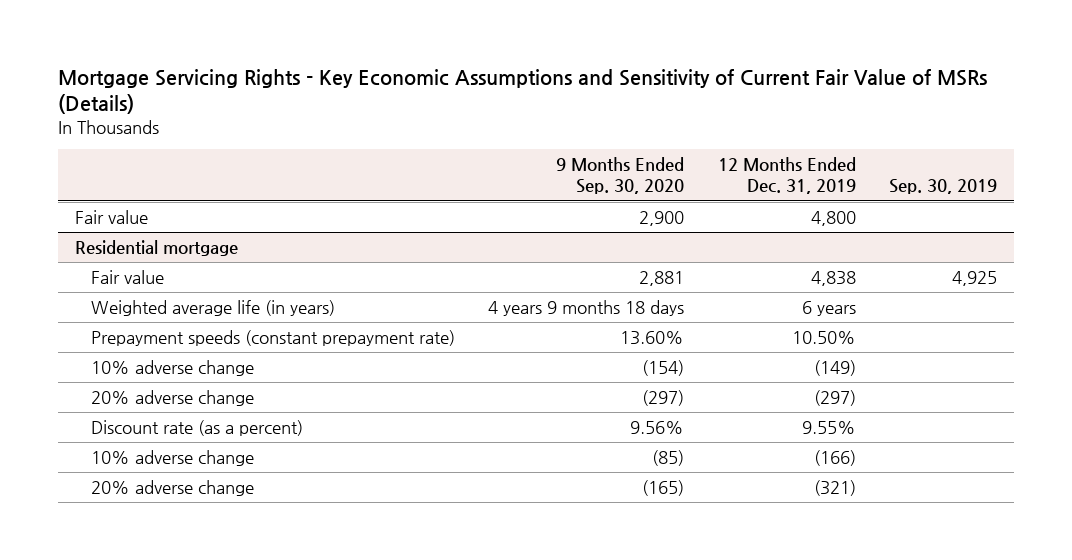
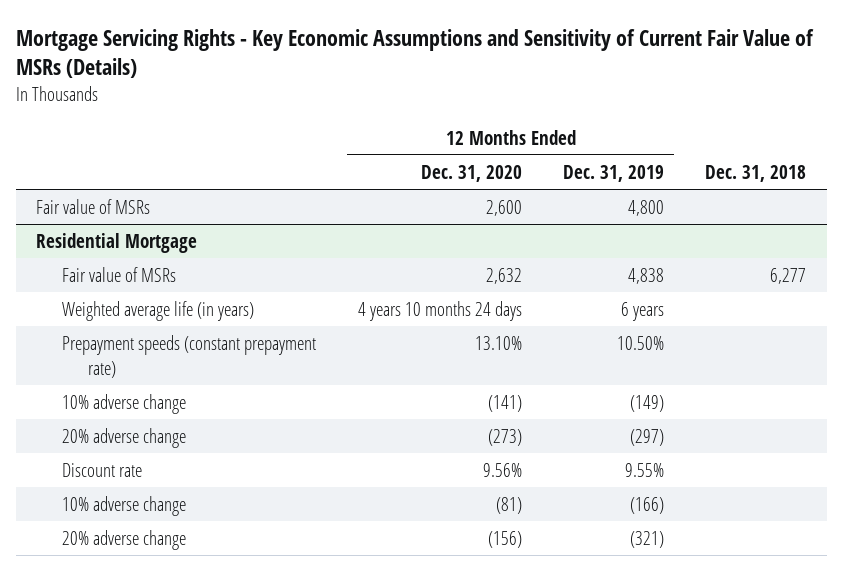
- | 9 Months Ended Sep. 30, 2020 | 12 Months Ended Dec. 31, 2019 | Sep. 30, 2019
+ | 12 Months Ended Dec. 31, 2020 | 12 Months Ended Dec. 31, 2019 | Dec. 31, 2018
- Fair value | 2,900 | 4,800 |
- Residential mortgage
- Fair value | 2,881 | 4,838 | 4,925
+ Fair value of MSRs | 2,600 | 4,800 |
+ Residential Mortgage
+ Fair value of MSRs | 2,632 | 4,838 | 6,277
- Discount rate (as a percent) | 9.56% | 9.55% |
+ Discount rate | 9.56% | 9.55% |

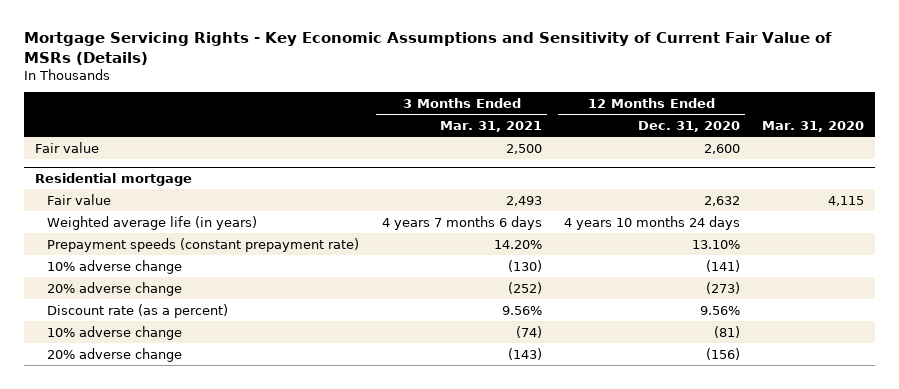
- | 12 Months Ended Dec. 31, 2020 | 12 Months Ended Dec. 31, 2019 | Dec. 31, 2018
+ | 3 Months Ended Mar. 31, 2021 | 12 Months Ended Dec. 31, 2020 | Mar. 31, 2020
- Fair value of MSRs | 2,600 | 4,800 |
- Residential Mortgage
- Fair value of MSRs | 2,632 | 4,838 | 6,277
+ Fair value | 2,500 | 2,600 |
+ Residential mortgage
+ Fair value | 2,493 | 2,632 | 4,115
- Discount rate | 9.56% | 9.55% |
+ Discount rate (as a percent) | 9.56% | 9.56% |

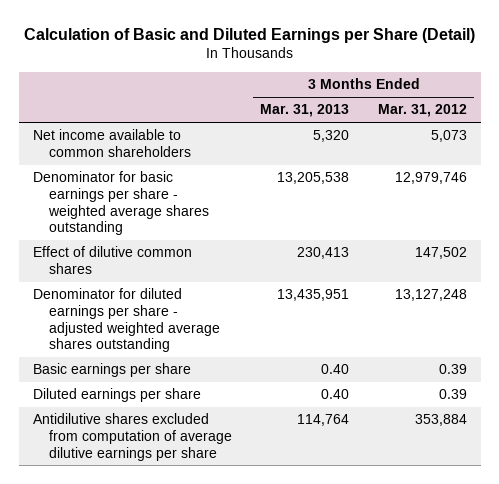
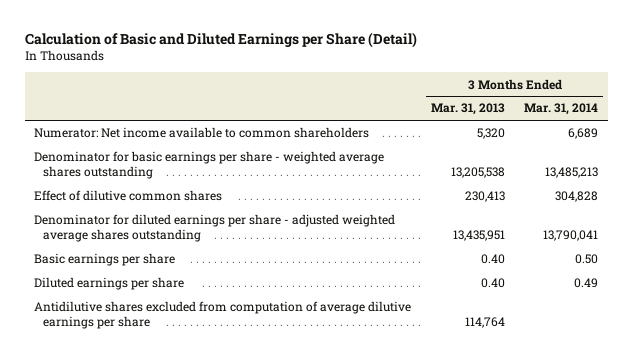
- | 3 Months Ended Mar. 31, 2013 | 3 Months Ended Mar. 31, 2012
+ | 3 Months Ended Mar. 31, 2013 | 3 Months Ended Mar. 31, 2014
- Net income available to common shareholders | 5,320 | 5,073
+ Numerator: Net income available to common shareholders | 5,320 | 6,689

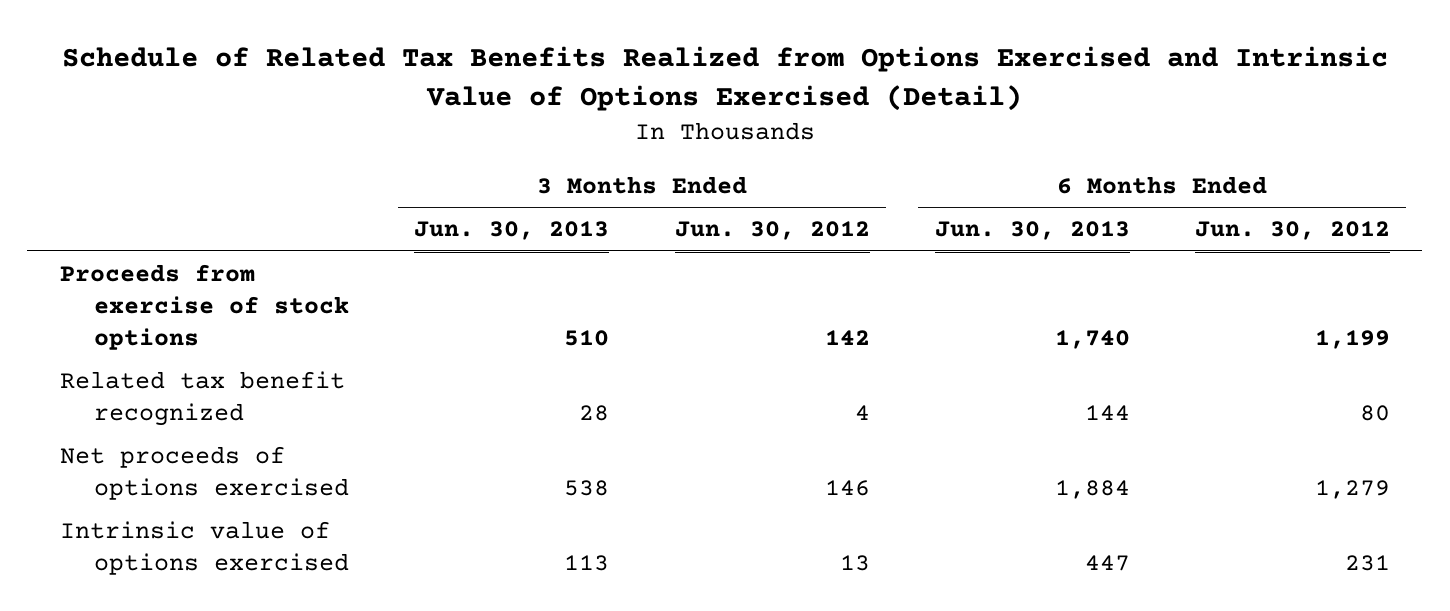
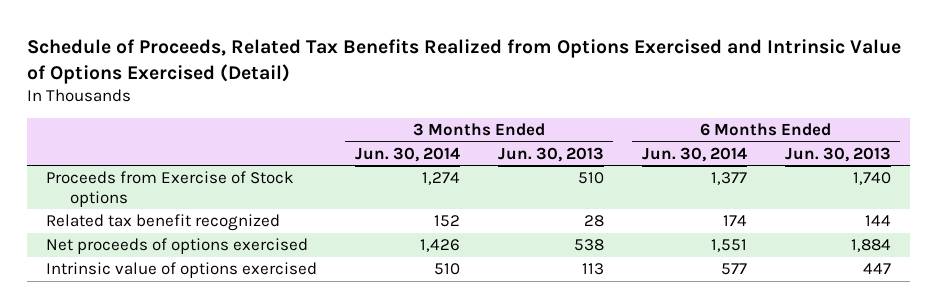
- Schedule of Related Tax Benefits Realized from Options Exercised and Intrinsic Value of Options Exercised (Detail)
+ Schedule of Proceeds, Related Tax Benefits Realized from Options Exercised and Intrinsic Value of Options Exercised (Detail)
- | 3 Months Ended Jun. 30, 2013 | 3 Months Ended Jun. 30, 2012 | 6 Months Ended Jun. 30, 2013 | 6 Months Ended Jun. 30, 2012
+ | 3 Months Ended Jun. 30, 2014 | 3 Months Ended Jun. 30, 2013 | 6 Months Ended Jun. 30, 2014 | 6 Months Ended Jun. 30, 2013
- Proceeds from exercise of stock options | 510 | 142 | 1,740 | 1,199
+ Proceeds from Exercise of Stock options | 1,274 | 510 | 1,377 | 1,740

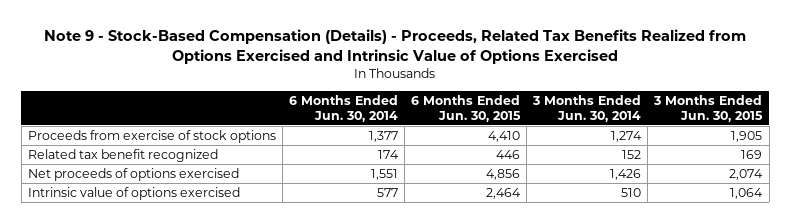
- Schedule of Proceeds, Related Tax Benefits Realized from Options Exercised and Intrinsic Value of Options Exercised (Detail)
+ Note 9 - Stock-Based Compensation (Details) - Proceeds, Related Tax Benefits Realized from Options Exercised and Intrinsic Value of Options Exercised
- | 3 Months Ended Jun. 30, 2014 | 3 Months Ended Jun. 30, 2013 | 6 Months Ended Jun. 30, 2014 | 6 Months Ended Jun. 30, 2013
+ | 6 Months Ended Jun. 30, 2014 | 6 Months Ended Jun. 30, 2015 | 3 Months Ended Jun. 30, 2014 | 3 Months Ended Jun. 30, 2015
- Proceeds from Exercise of Stock options | 1,274 | 510 | 1,377 | 1,740
+ Proceeds from exercise of stock options | 1,377 | 4,410 | 1,274 | 1,905

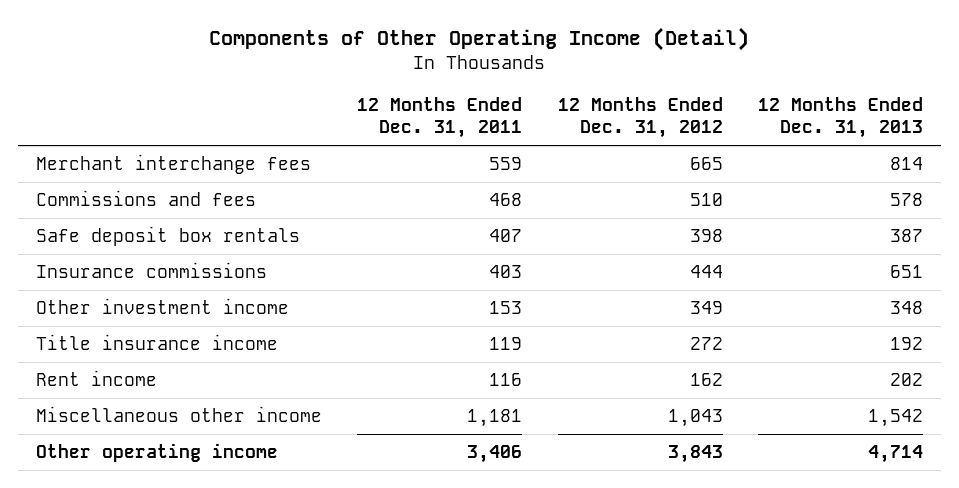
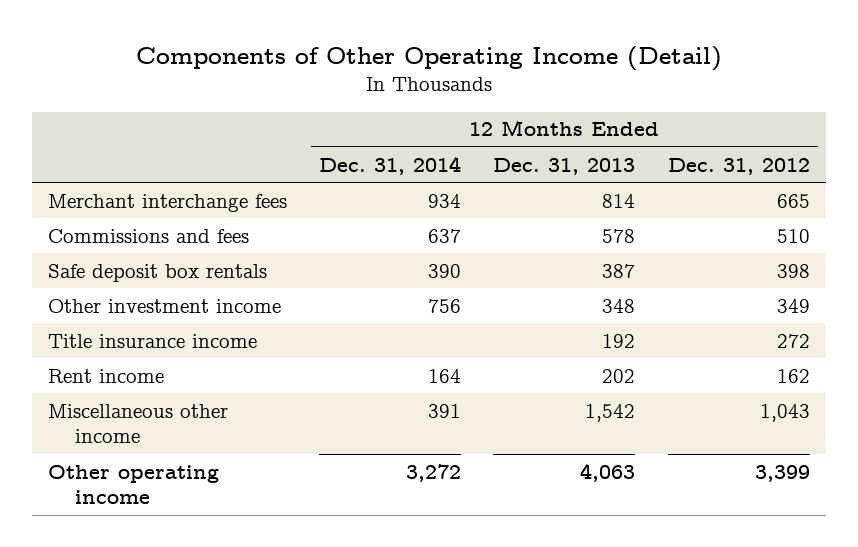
- | 12 Months Ended Dec. 31, 2011 | 12 Months Ended Dec. 31, 2012 | 12 Months Ended Dec. 31, 2013
+ | 12 Months Ended Dec. 31, 2014 | 12 Months Ended Dec. 31, 2013 | 12 Months Ended Dec. 31, 2012
- Insurance commissions | 403 | 444 | 651
- Other operating income | 3,406 | 3,843 | 4,714
+ Other operating income | 3,272 | 4,063 | 3,399

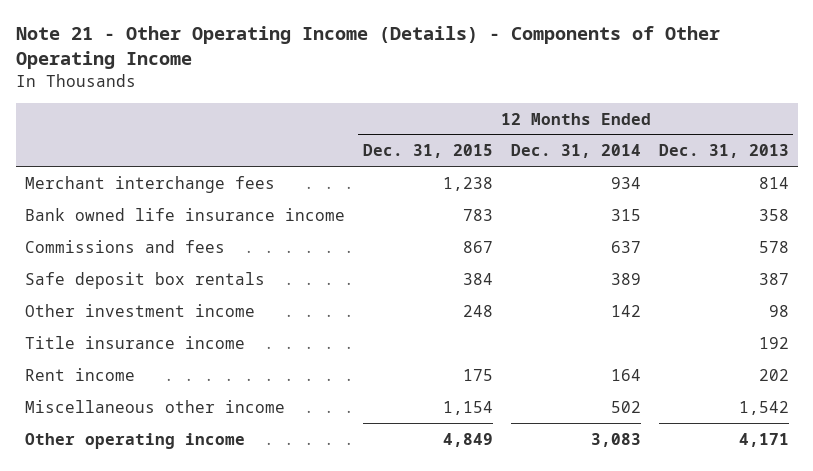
- Components of Other Operating Income (Detail)
+ Note 21 - Other Operating Income (Details) - Components of Other Operating Income
- | 12 Months Ended Dec. 31, 2014 | 12 Months Ended Dec. 31, 2013 | 12 Months Ended Dec. 31, 2012
+ | 12 Months Ended Dec. 31, 2015 | 12 Months Ended Dec. 31, 2014 | 12 Months Ended Dec. 31, 2013
+ Bank owned life insurance income | 783 | 315 | 358
- Safe deposit box rentals | 390 | 387 | 398
- Other investment income | 756 | 348 | 349
+ Safe deposit box rentals | 384 | 389 | 387
+ Other investment income | 248 | 142 | 98
- Miscellaneous other income | 391 | 1,542 | 1,043
- Other operating income | 3,272 | 4,063 | 3,399
+ Miscellaneous other income | 1,154 | 502 | 1,542
+ Other operating income | 4,849 | 3,083 | 4,171

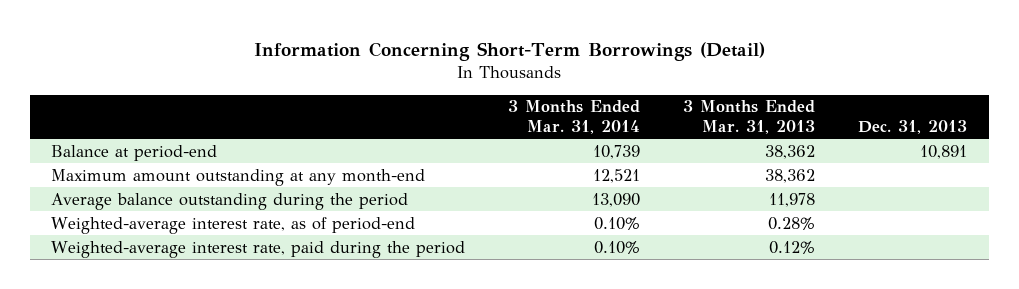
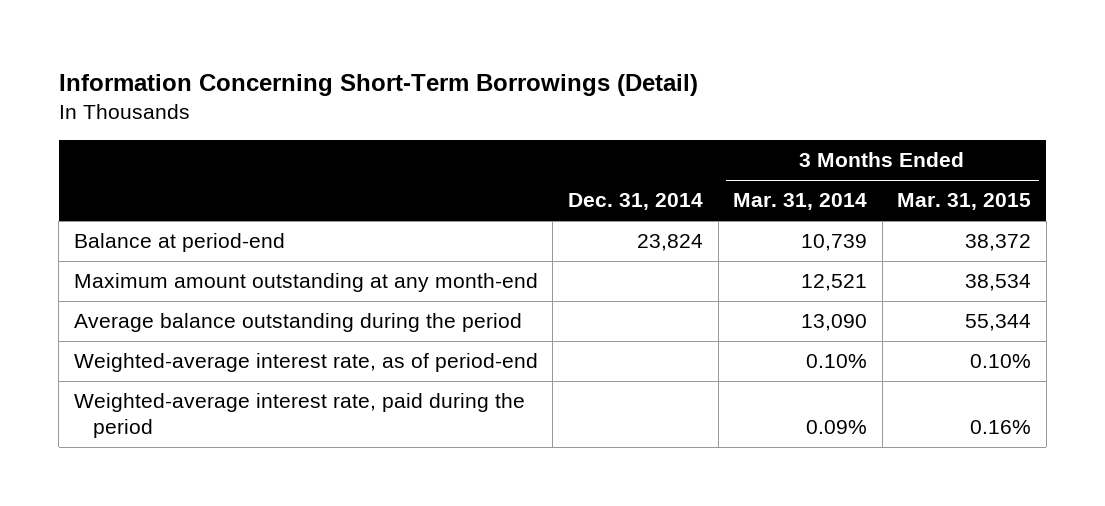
- | 3 Months Ended Mar. 31, 2014 | 3 Months Ended Mar. 31, 2013 | Dec. 31, 2013
+ | Dec. 31, 2014 | 3 Months Ended Mar. 31, 2014 | 3 Months Ended Mar. 31, 2015
- Weighted-average interest rate, paid during the period | 0.10% | 0.12% |
+ Weighted-average interest rate, paid during the period | | 0.09% | 0.16%

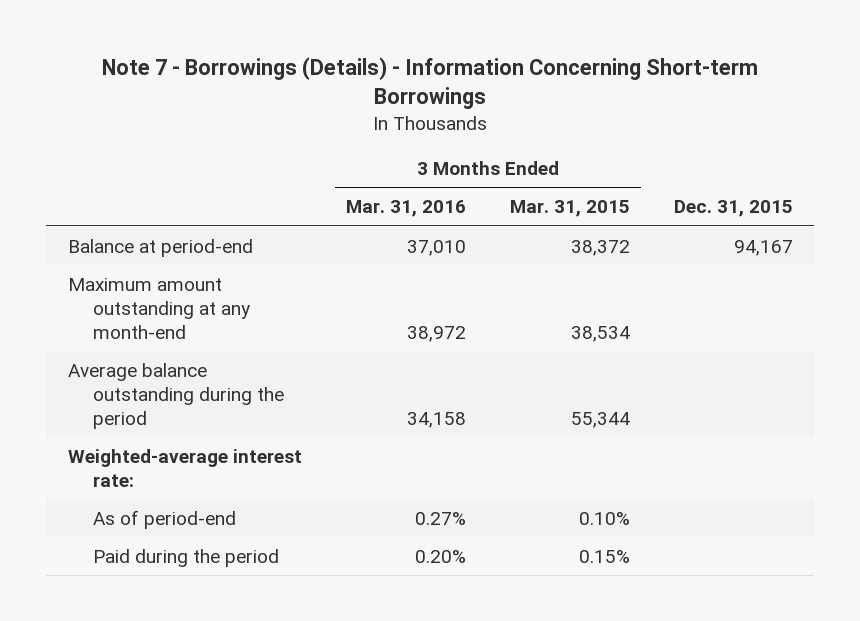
- Information Concerning Short-Term Borrowings (Detail)
+ Note 7 - Borrowings (Details) - Information Concerning Short-term Borrowings
- | Dec. 31, 2014 | 3 Months Ended Mar. 31, 2014 | 3 Months Ended Mar. 31, 2015
+ | 3 Months Ended Mar. 31, 2016 | 3 Months Ended Mar. 31, 2015 | Dec. 31, 2015
- Weighted-average interest rate, as of period-end | | 0.10% | 0.10%
- Weighted-average interest rate, paid during the period | | 0.09% | 0.16%
+ Weighted-average interest rate:
+ As of period-end | 0.27% | 0.10% |
+ Paid during the period | 0.20% | 0.15% |

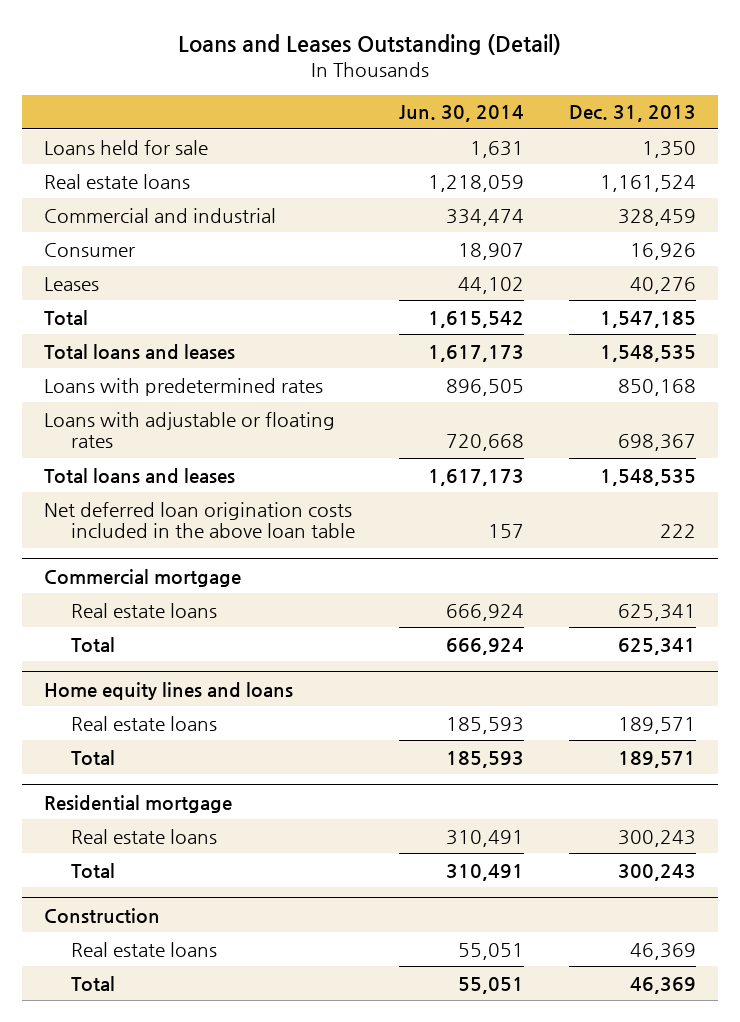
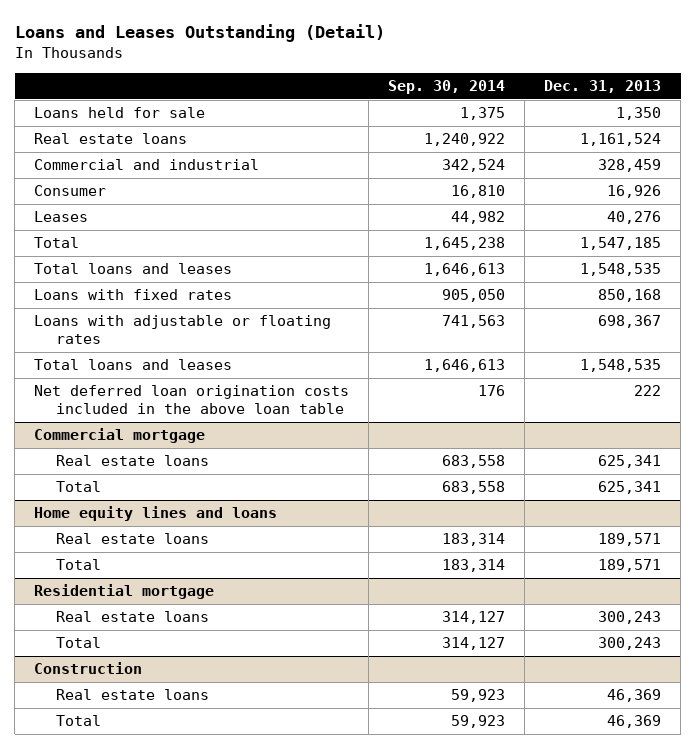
- | Jun. 30, 2014 | Dec. 31, 2013
+ | Sep. 30, 2014 | Dec. 31, 2013
- Loans with predetermined rates | 896,505 | 850,168
+ Loans with fixed rates | 905,050 | 850,168

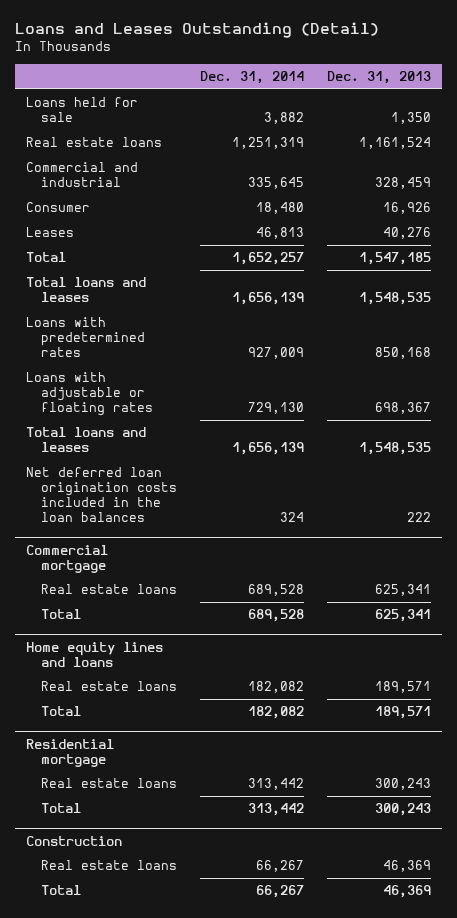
- | Sep. 30, 2014 | Dec. 31, 2013
+ | Dec. 31, 2014 | Dec. 31, 2013
- Loans with fixed rates | 905,050 | 850,168
+ Loans with predetermined rates | 927,009 | 850,168
- Net deferred loan origination costs included in the above loan table | 176 | 222
+ Net deferred loan origination costs included in the loan balances | 324 | 222

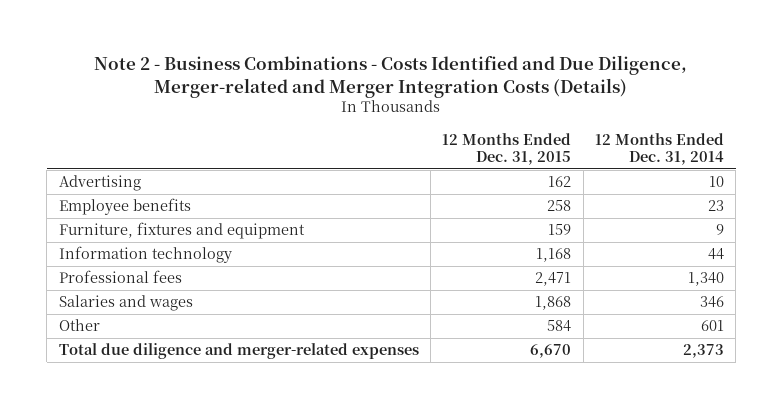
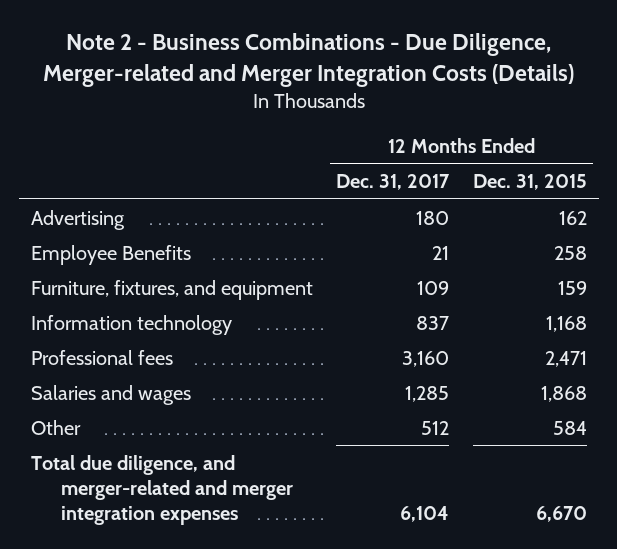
- Note 2 - Business Combinations - Costs Identified and Due Diligence, Merger-related and Merger Integration Costs (Details)
+ Note 2 - Business Combinations - Due Diligence, Merger-related and Merger Integration Costs (Details)
- | 12 Months Ended Dec. 31, 2015 | 12 Months Ended Dec. 31, 2014
+ | 12 Months Ended Dec. 31, 2017 | 12 Months Ended Dec. 31, 2015
- Employee benefits | 258 | 23
- Furniture, fixtures and equipment | 159 | 9
+ Employee Benefits | 21 | 258
+ Furniture, fixtures, and equipment | 109 | 159
- Total due diligence and merger-related expenses | 6,670 | 2,373
+ Total due diligence, and merger-related and merger integration expenses | 6,104 | 6,670

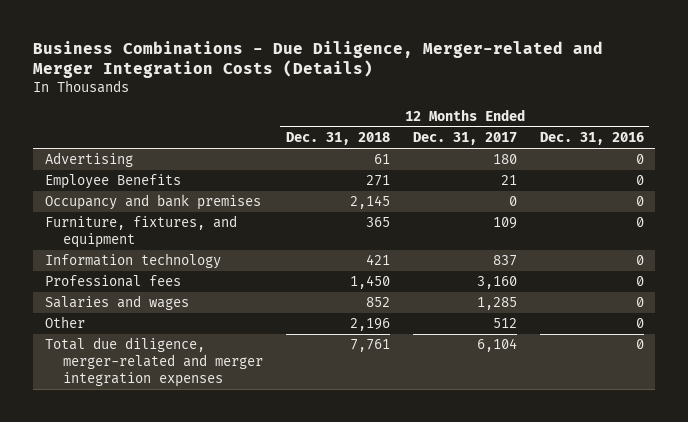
- Note 2 - Business Combinations - Due Diligence, Merger-related and Merger Integration Costs (Details)
+ Business Combinations - Due Diligence, Merger-related and Merger Integration Costs (Details)
- | 12 Months Ended Dec. 31, 2017 | 12 Months Ended Dec. 31, 2015
+ | 12 Months Ended Dec. 31, 2018 | 12 Months Ended Dec. 31, 2017 | 12 Months Ended Dec. 31, 2016
+ Occupancy and bank premises | 2,145 | 0 | 0
- Total due diligence, and merger-related and merger integration expenses | 6,104 | 6,670
+ Total due diligence, merger-related and merger integration expenses | 7,761 | 6,104 | 0

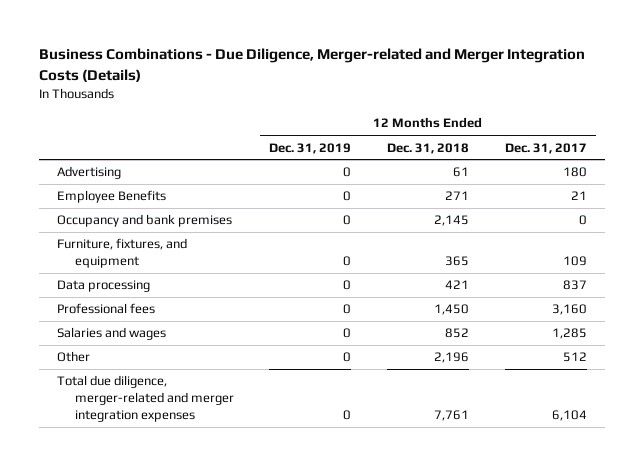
- | 12 Months Ended Dec. 31, 2018 | 12 Months Ended Dec. 31, 2017 | 12 Months Ended Dec. 31, 2016
+ | 12 Months Ended Dec. 31, 2019 | 12 Months Ended Dec. 31, 2018 | 12 Months Ended Dec. 31, 2017
- Information technology | 421 | 837 | 0
+ Data processing | 0 | 421 | 837

